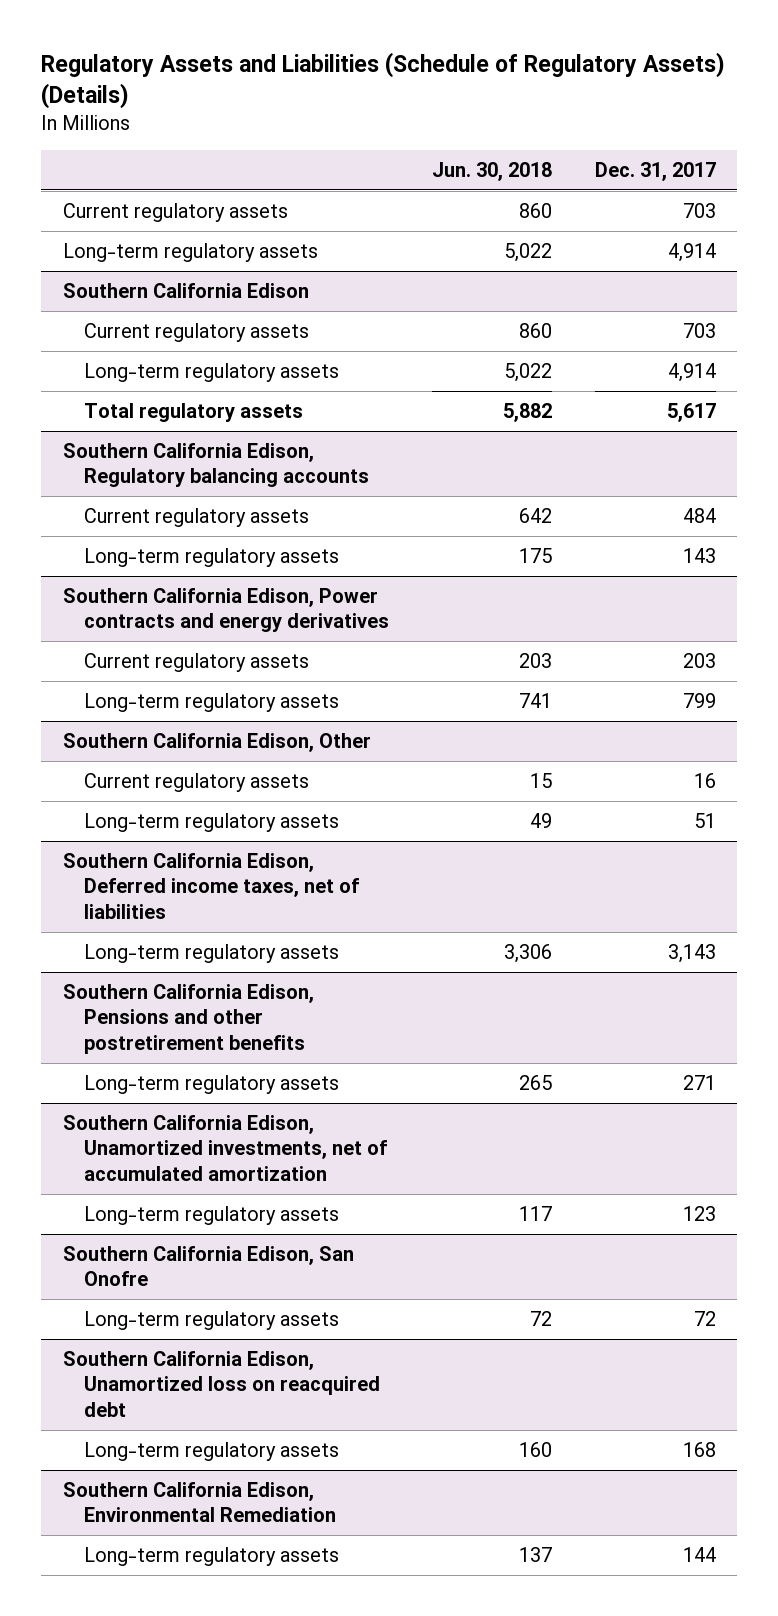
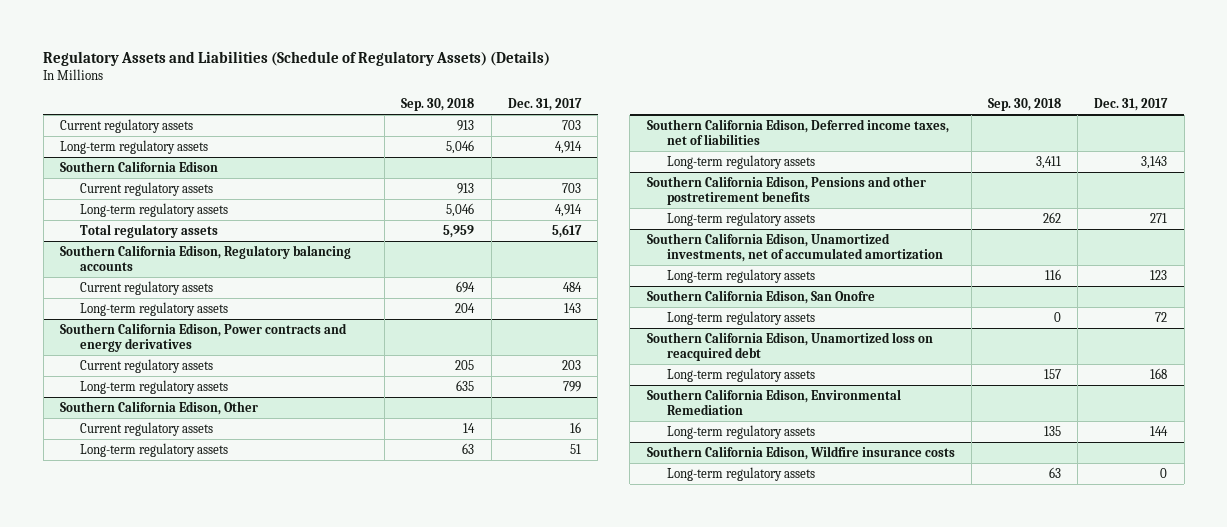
- | Jun. 30, 2018 | Dec. 31, 2017
+ | Sep. 30, 2018 | Dec. 31, 2017
+ Southern California Edison, Wildfire insurance costs
+ Long-term regulatory assets | 63 | 0

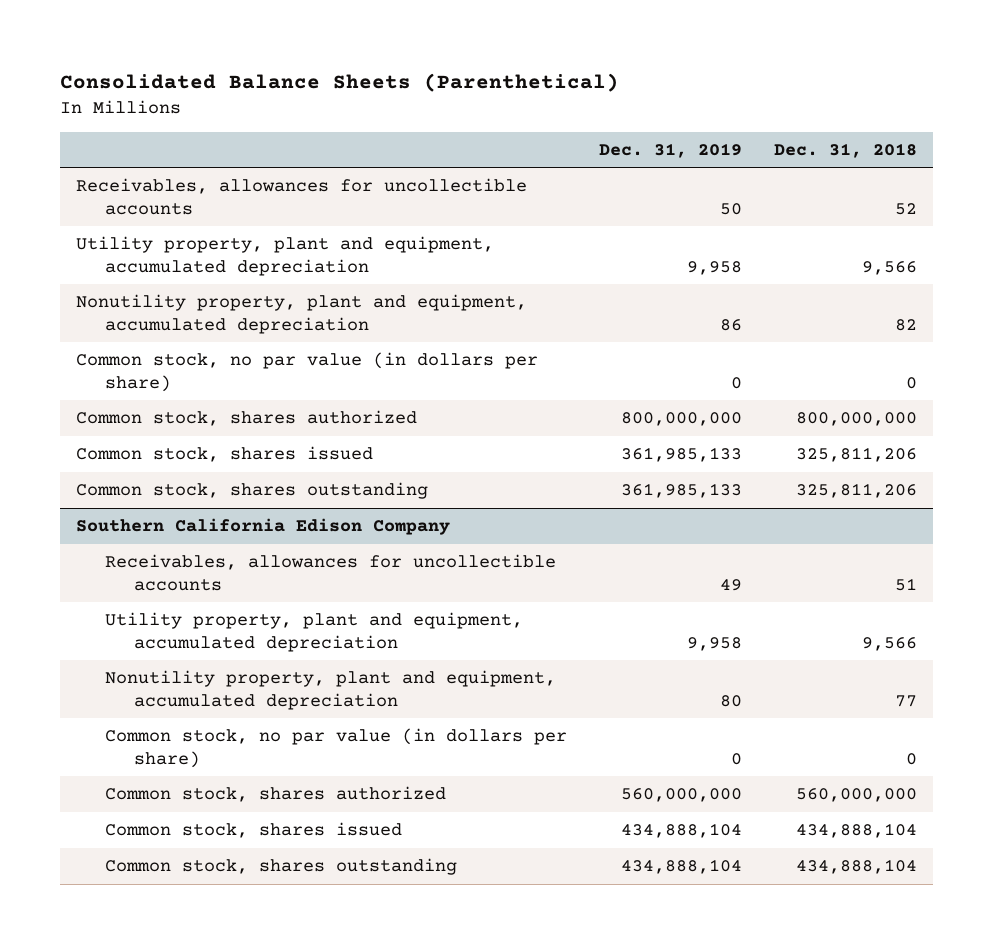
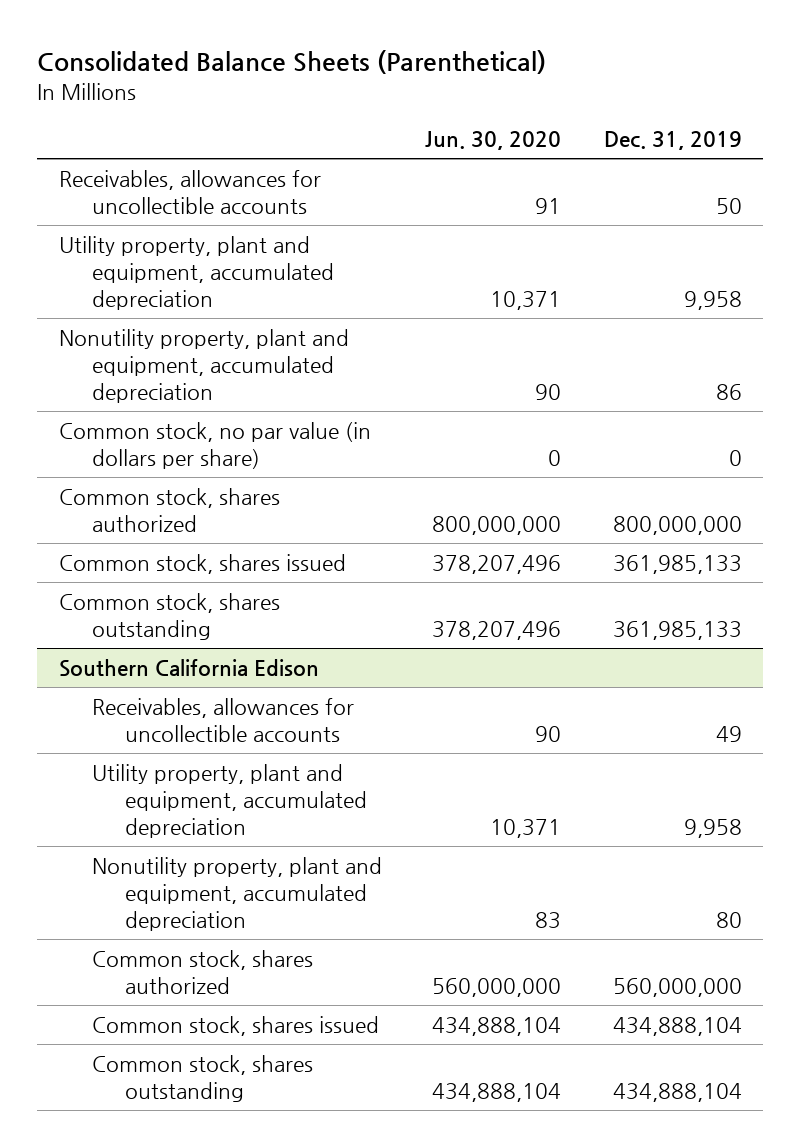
- | Dec. 31, 2019 | Dec. 31, 2018
+ | Jun. 30, 2020 | Dec. 31, 2019
- Southern California Edison Company
+ Southern California Edison
- Common stock, no par value (in dollars per share) | 0 | 0

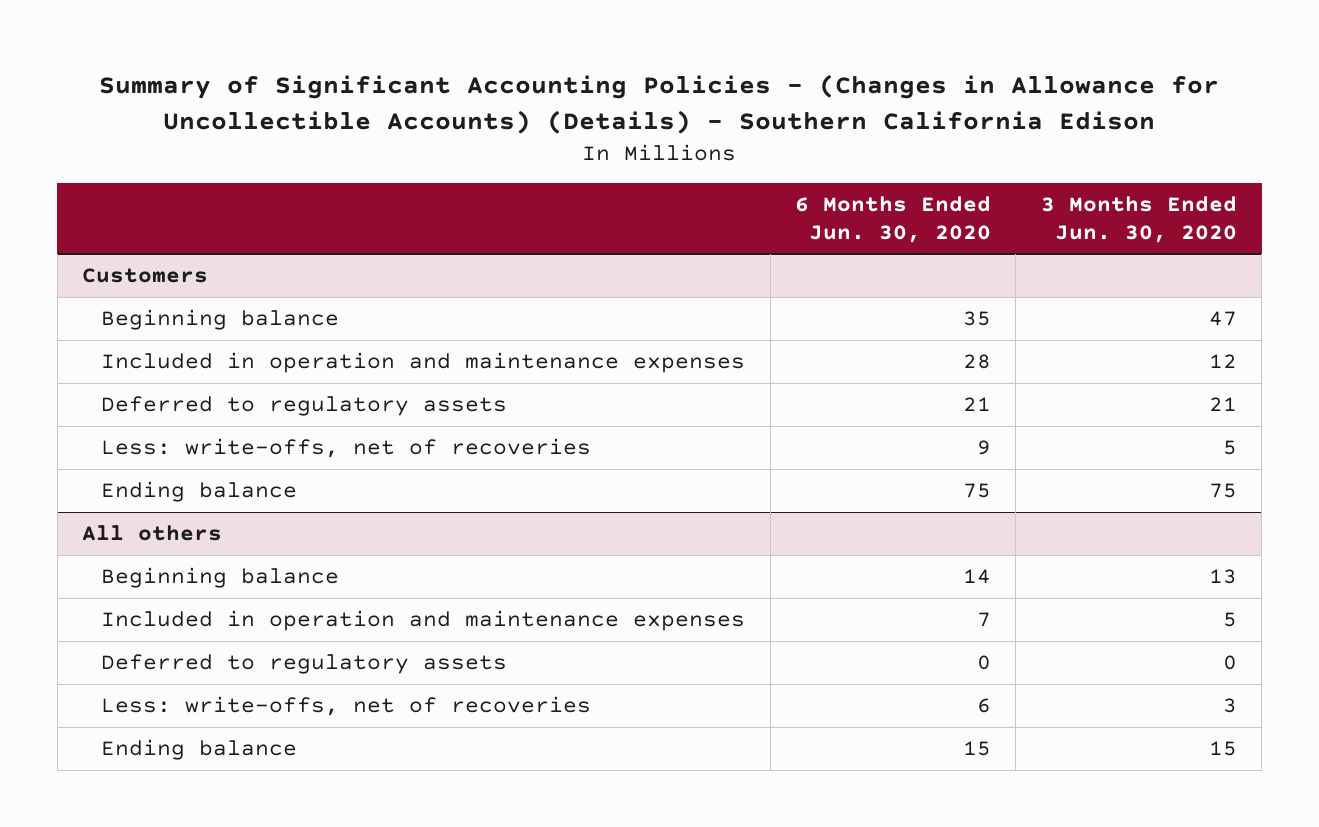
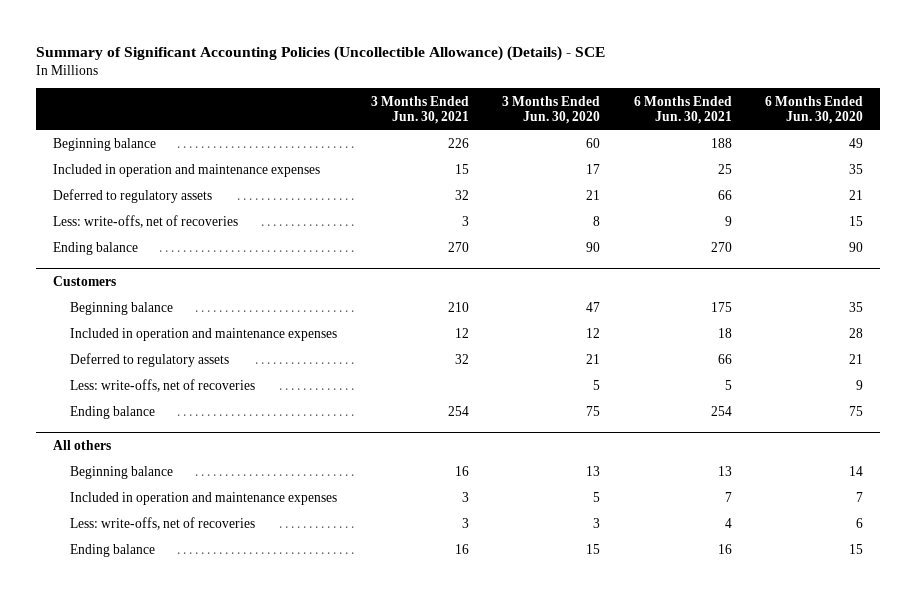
- Summary of Significant Accounting Policies - (Changes in Allowance for Uncollectible Accounts) (Details) - Southern California Edison
+ Summary of Significant Accounting Policies (Uncollectible Allowance) (Details) - SCE
- | 6 Months Ended Jun. 30, 2020 | 3 Months Ended Jun. 30, 2020
+ | 3 Months Ended Jun. 30, 2021 | 3 Months Ended Jun. 30, 2020 | 6 Months Ended Jun. 30, 2021 | 6 Months Ended Jun. 30, 2020
+ Beginning balance | 226 | 60 | 188 | 49
+ Included in operation and maintenance expenses | 15 | 17 | 25 | 35
+ Deferred to regulatory assets | 32 | 21 | 66 | 21
+ Less: write-offs, net of recoveries | 3 | 8 | 9 | 15
+ Ending balance | 270 | 90 | 270 | 90
@ All others
- Deferred to regulatory assets | 0 | 0

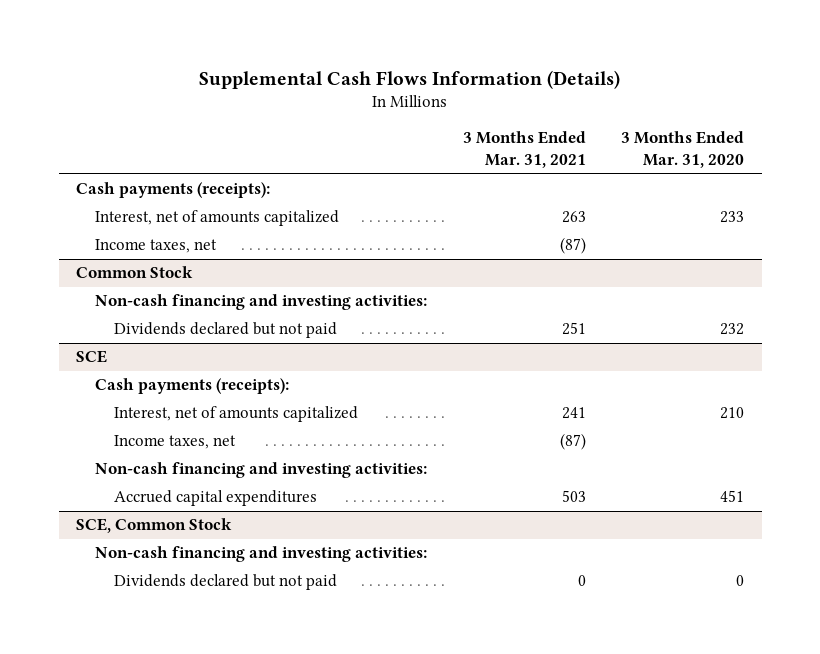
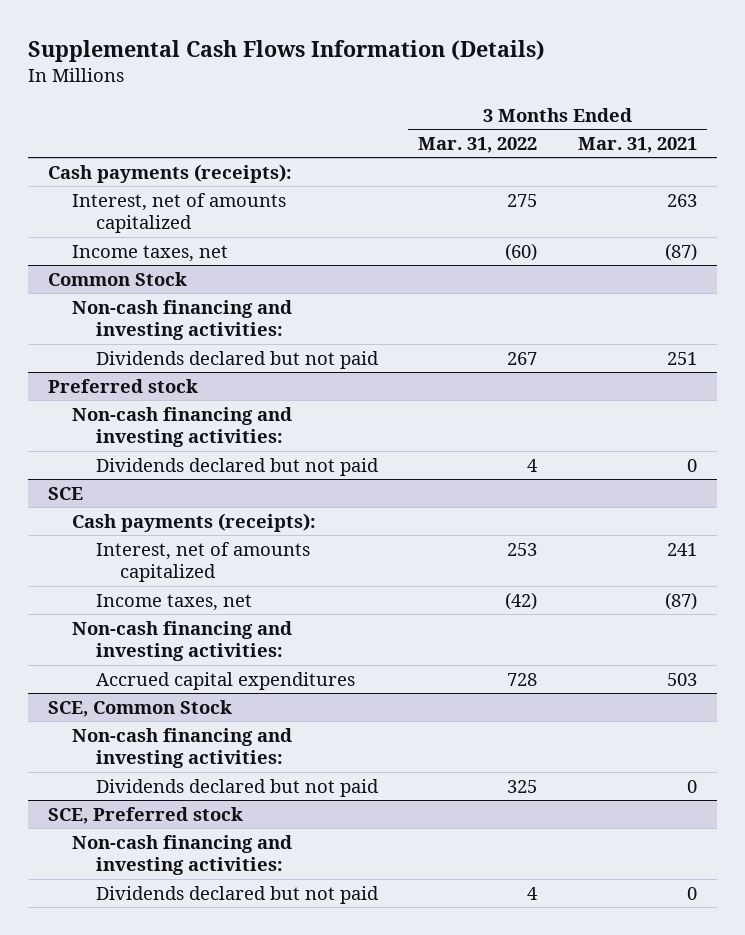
- | 3 Months Ended Mar. 31, 2021 | 3 Months Ended Mar. 31, 2020
+ | 3 Months Ended Mar. 31, 2022 | 3 Months Ended Mar. 31, 2021
+ Preferred stock
+ Non-cash financing and investing activities:
+ Dividends declared but not paid | 4 | 0
+ SCE, Preferred stock
+ Non-cash financing and investing activities:
+ Dividends declared but not paid | 4 | 0

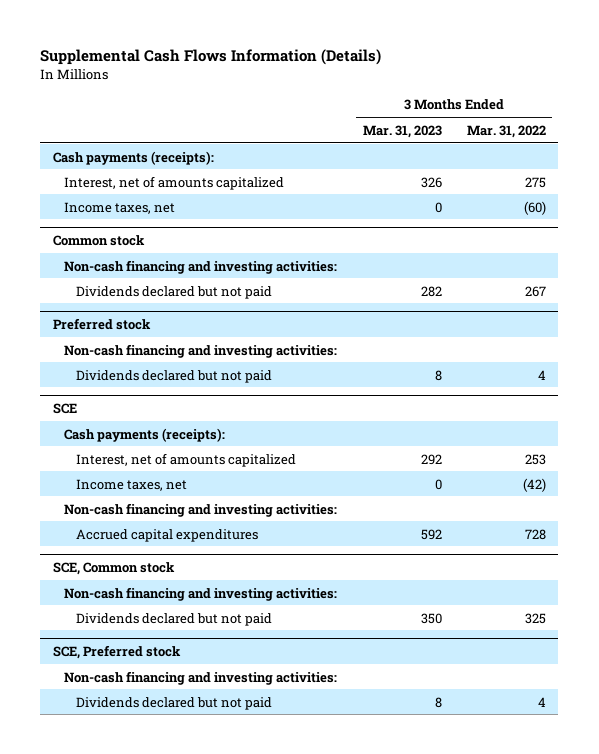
- | 3 Months Ended Mar. 31, 2022 | 3 Months Ended Mar. 31, 2021
+ | 3 Months Ended Mar. 31, 2023 | 3 Months Ended Mar. 31, 2022
- Common Stock
+ Common stock
- SCE, Common Stock
+ SCE, Common stock

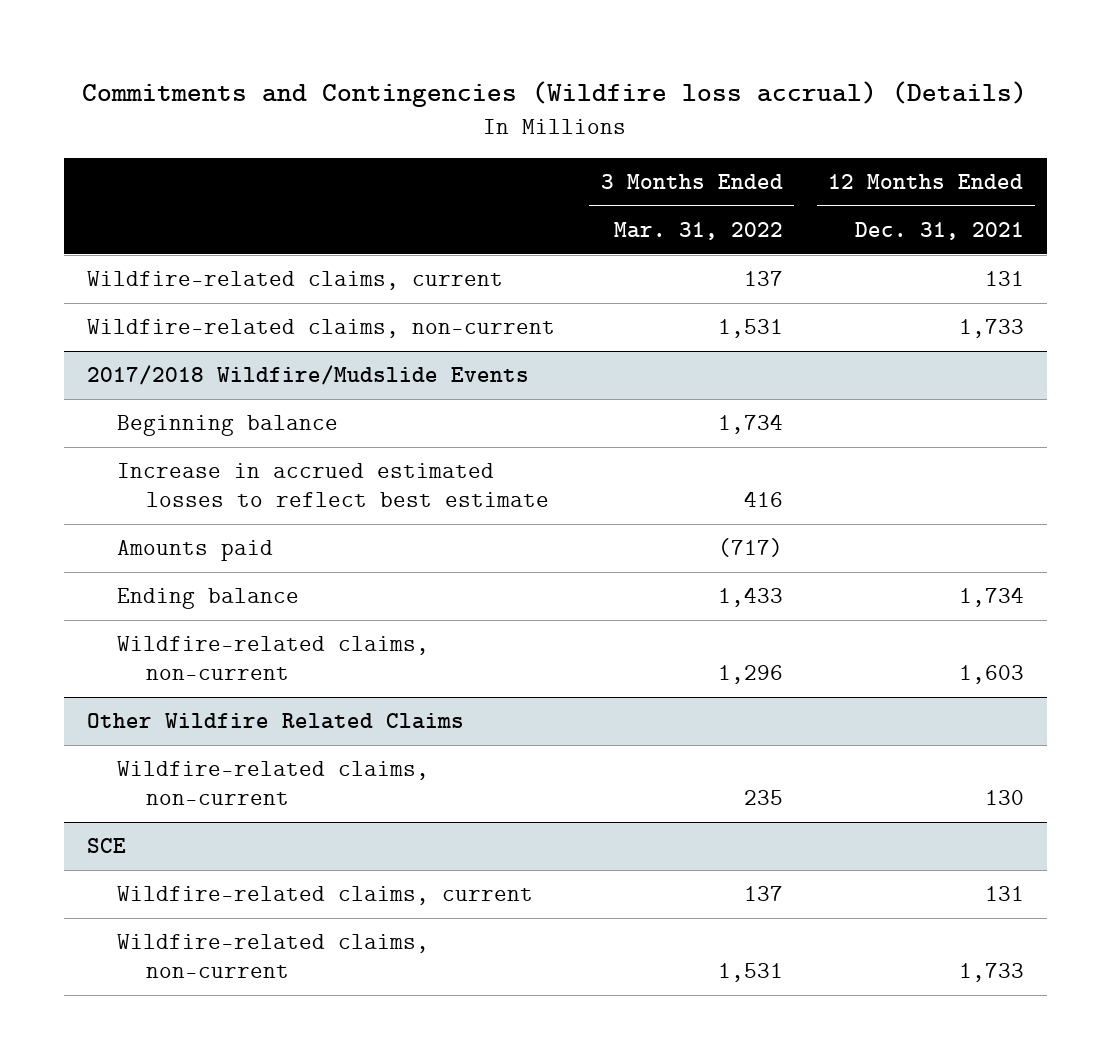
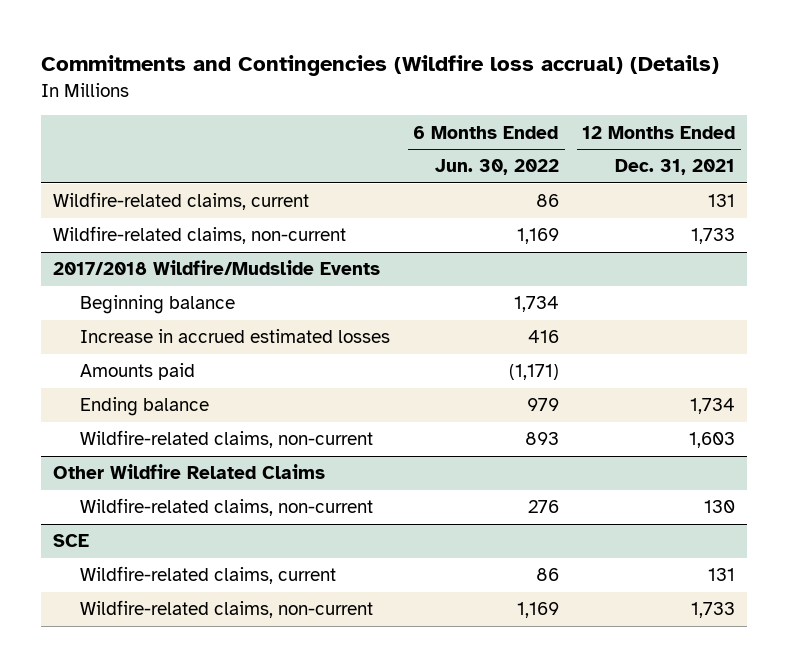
- | 3 Months Ended Mar. 31, 2022 | 12 Months Ended Dec. 31, 2021
+ | 6 Months Ended Jun. 30, 2022 | 12 Months Ended Dec. 31, 2021
@ 2017/2018 Wildfire/Mudslide Events
- Increase in accrued estimated losses to reflect best estimate | 416 |
+ Increase in accrued estimated losses | 416 |

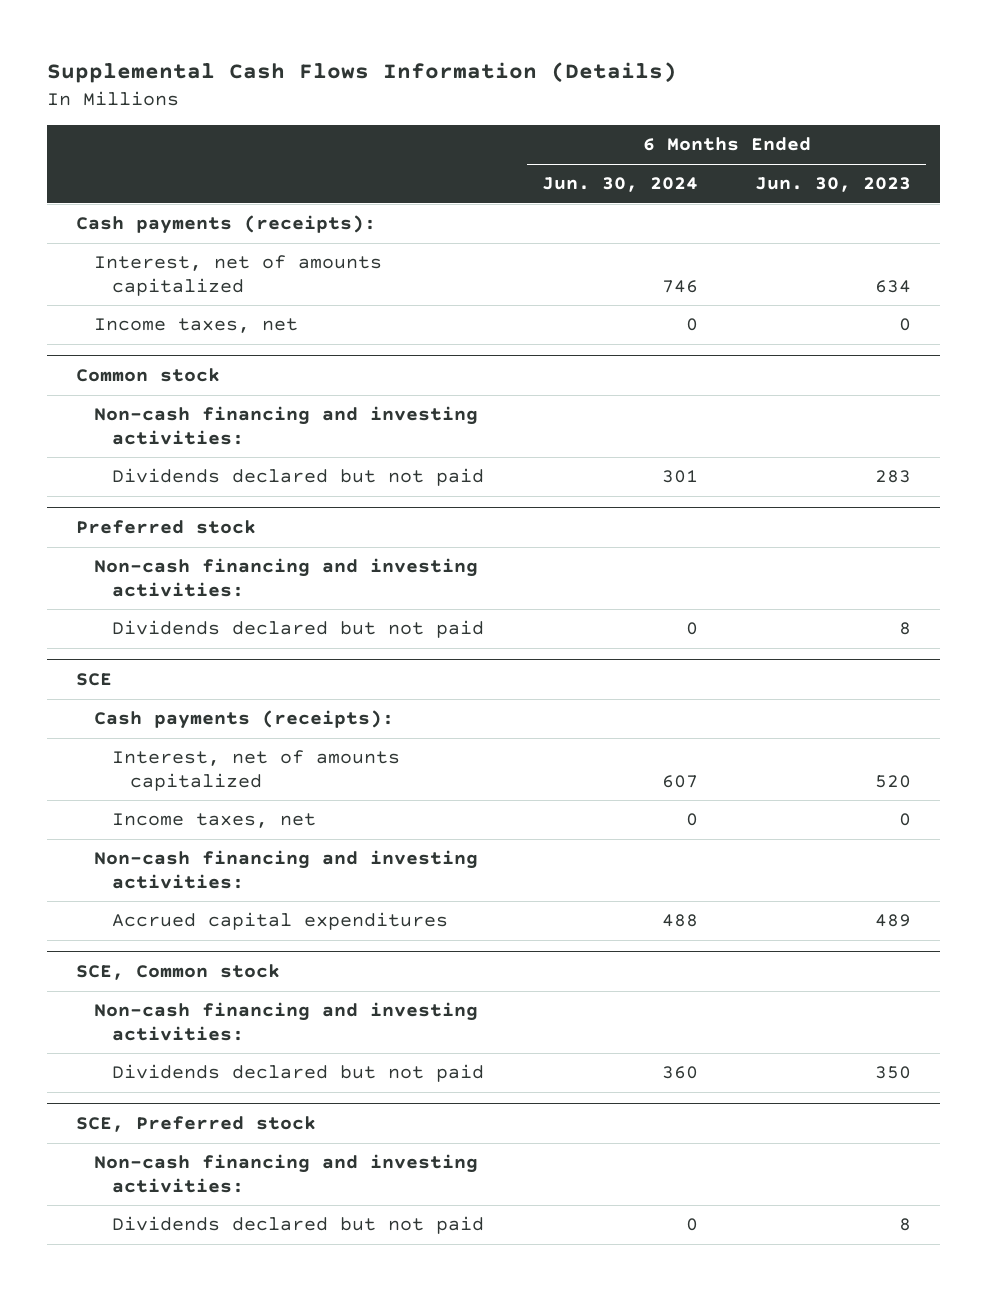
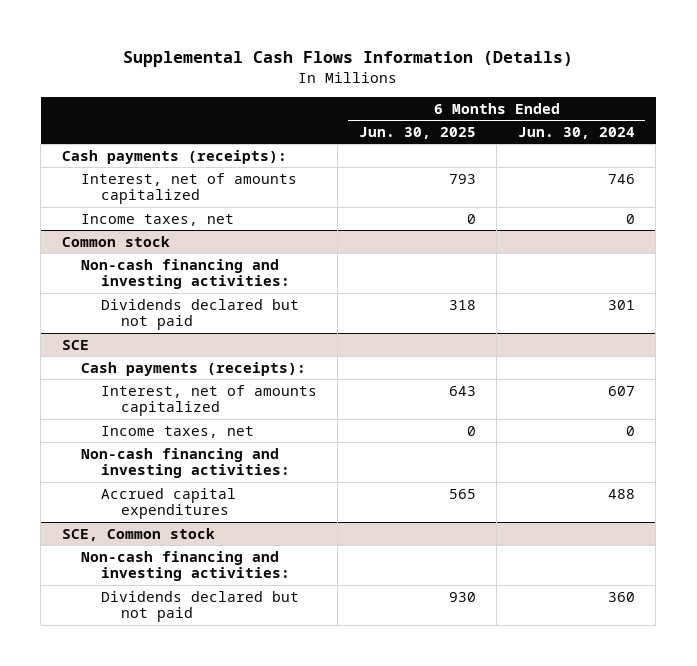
- | 6 Months Ended Jun. 30, 2024 | 6 Months Ended Jun. 30, 2023
+ | 6 Months Ended Jun. 30, 2025 | 6 Months Ended Jun. 30, 2024
- Preferred stock
- Non-cash financing and investing activities:
- Dividends declared but not paid | 0 | 8
- SCE, Preferred stock
- Non-cash financing and investing activities:
- Dividends declared but not paid | 0 | 8

